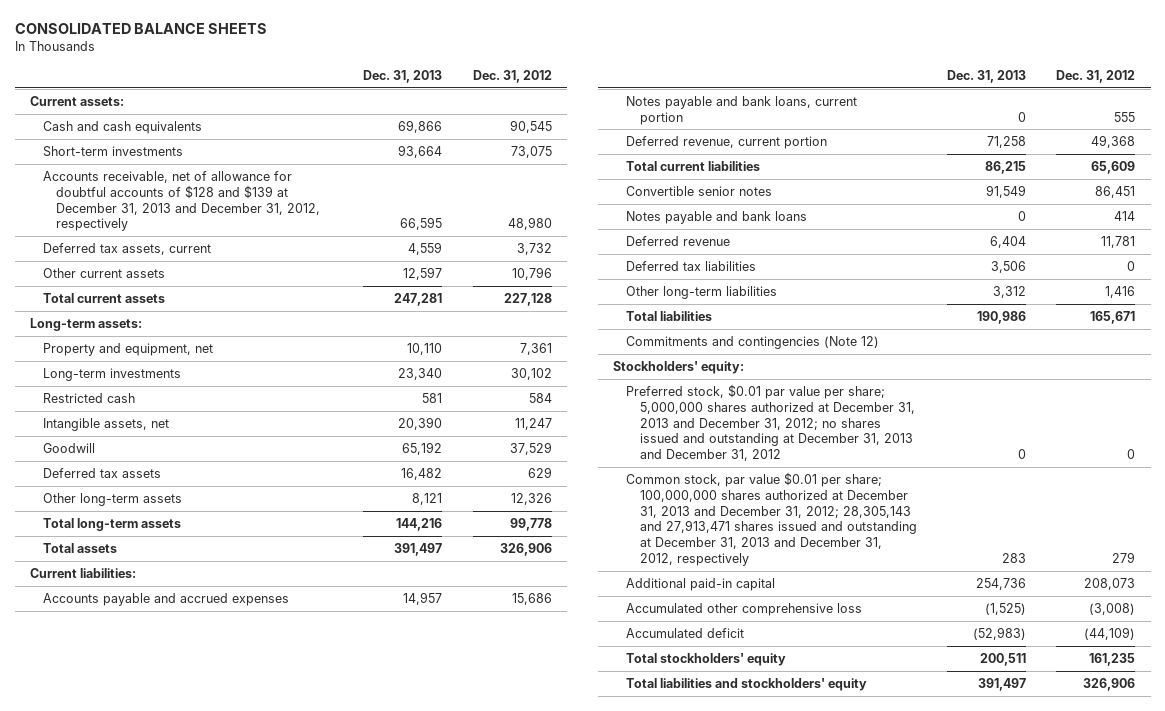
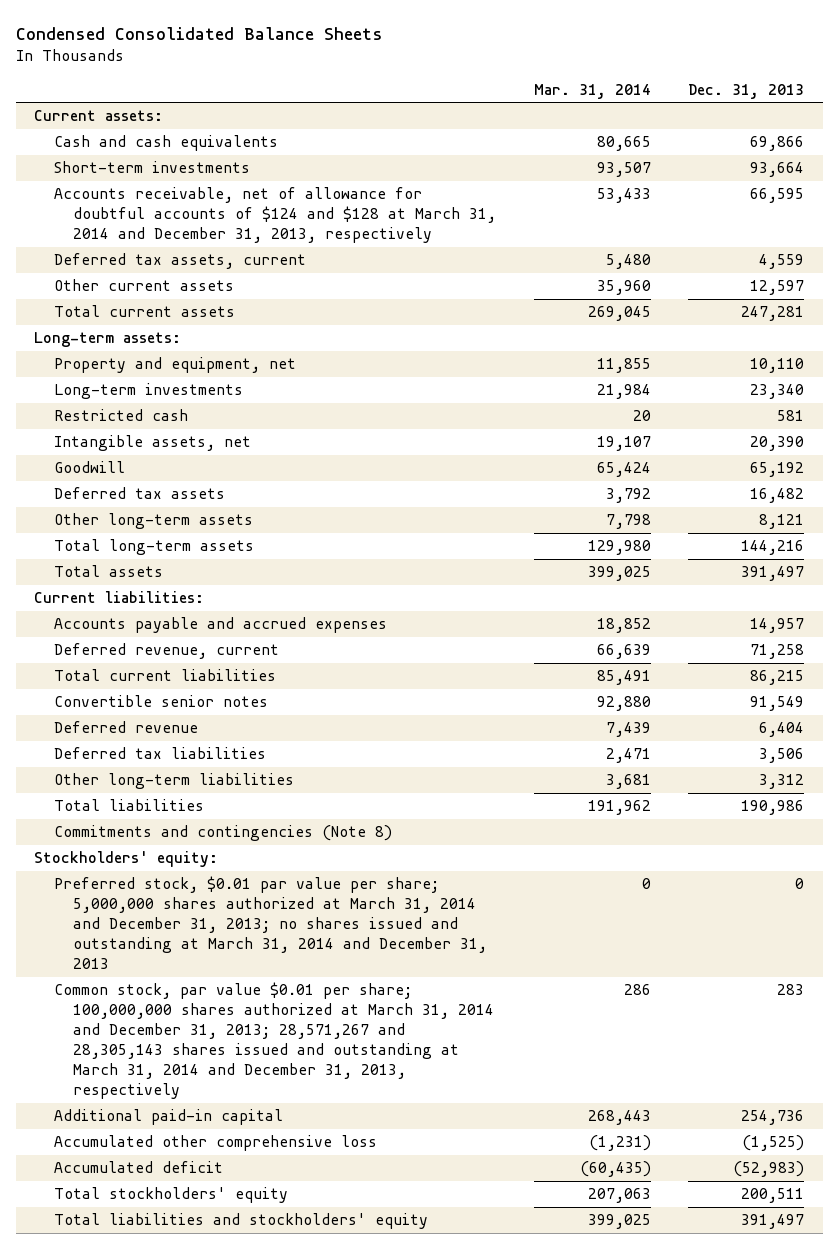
- CONSOLIDATED BALANCE SHEETS
+ Condensed Consolidated Balance Sheets
- | Dec. 31, 2013 | Dec. 31, 2012
+ | Mar. 31, 2014 | Dec. 31, 2013
- Accounts receivable, net of allowance for doubtful accounts of $128 and $139 at December 31, 2013 and December 31, 2012, respectively | 66,595 | 48,980
+ Accounts receivable, net of allowance for doubtful accounts of $124 and $128 at March 31, 2014 and December 31, 2013, respectively | 53,433 | 66,595
- Notes payable and bank loans, current portion | 0 | 555
- Deferred revenue, current portion | 71,258 | 49,368
+ Deferred revenue, current | 66,639 | 71,258
- Notes payable and bank loans | 0 | 414
- Commitments and contingencies (Note 12)
+ Commitments and contingencies (Note 8)
- Preferred stock, $0.01 par value per share; 5,000,000 shares authorized at December 31, 2013 and December 31, 2012; no shares issued and outstanding at December 31, 2013 and December 31, 2012 | 0 | 0
- Common stock, par value $0.01 per share; 100,000,000 shares authorized at December 31, 2013 and December 31, 2012; 28,305,143 and 27,913,471 shares issued and outstanding at December 31, 2013 and December 31, 2012, respectively | 283 | 279
+ Preferred stock, $0.01 par value per share; 5,000,000 shares authorized at March 31, 2014 and December 31, 2013; no shares issued and outstanding at March 31, 2014 and December 31, 2013 | 0 | 0
+ Common stock, par value $0.01 per share; 100,000,000 shares authorized at March 31, 2014 and December 31, 2013; 28,571,267 and 28,305,143 shares issued and outstanding at March 31, 2014 and December 31, 2013, respectively | 286 | 283

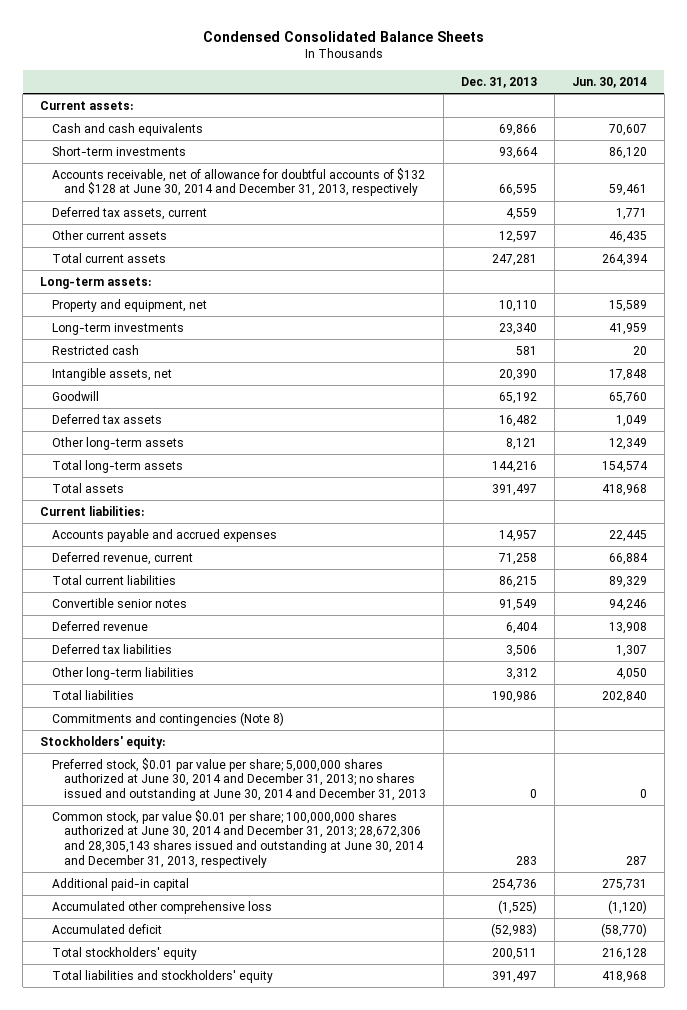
- | Mar. 31, 2014 | Dec. 31, 2013
+ | Dec. 31, 2013 | Jun. 30, 2014
- Accounts receivable, net of allowance for doubtful accounts of $124 and $128 at March 31, 2014 and December 31, 2013, respectively | 53,433 | 66,595
+ Accounts receivable, net of allowance for doubtful accounts of $132 and $128 at June 30, 2014 and December 31, 2013, respectively | 66,595 | 59,461
- Preferred stock, $0.01 par value per share; 5,000,000 shares authorized at March 31, 2014 and December 31, 2013; no shares issued and outstanding at March 31, 2014 and December 31, 2013 | 0 | 0
- Common stock, par value $0.01 per share; 100,000,000 shares authorized at March 31, 2014 and December 31, 2013; 28,571,267 and 28,305,143 shares issued and outstanding at March 31, 2014 and December 31, 2013, respectively | 286 | 283
+ Preferred stock, $0.01 par value per share; 5,000,000 shares authorized at June 30, 2014 and December 31, 2013; no shares issued and outstanding at June 30, 2014 and December 31, 2013 | 0 | 0
+ Common stock, par value $0.01 per share; 100,000,000 shares authorized at June 30, 2014 and December 31, 2013; 28,672,306 and 28,305,143 shares issued and outstanding at June 30, 2014 and December 31, 2013, respectively | 283 | 287

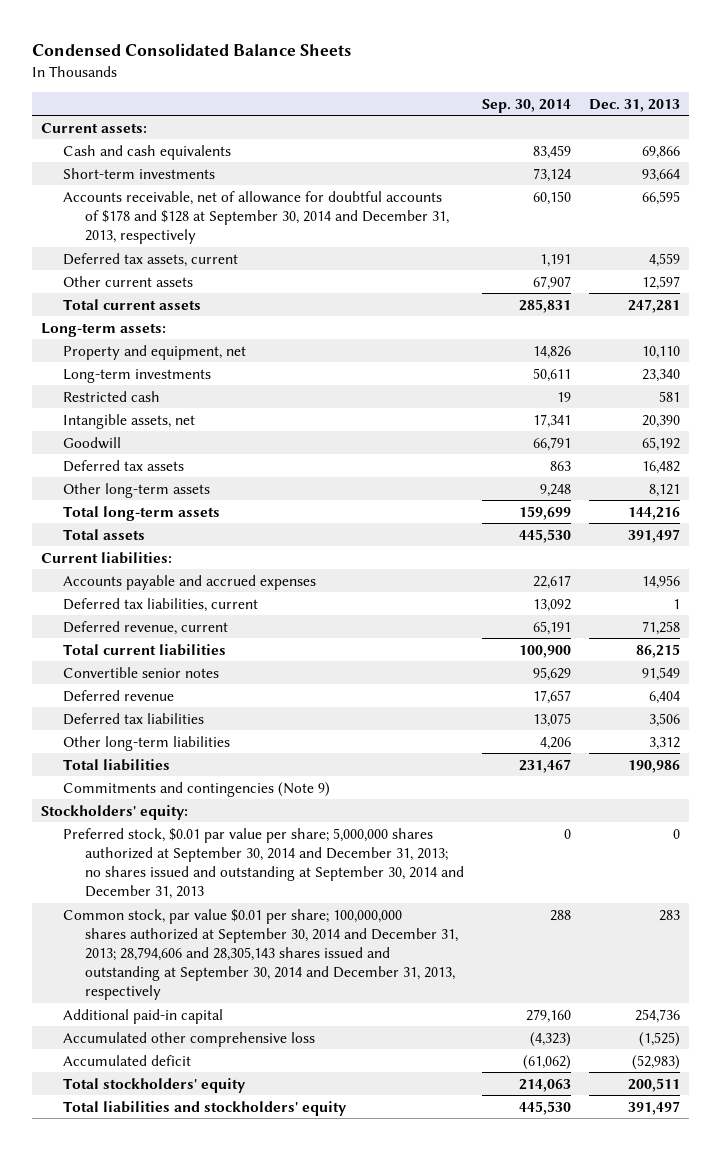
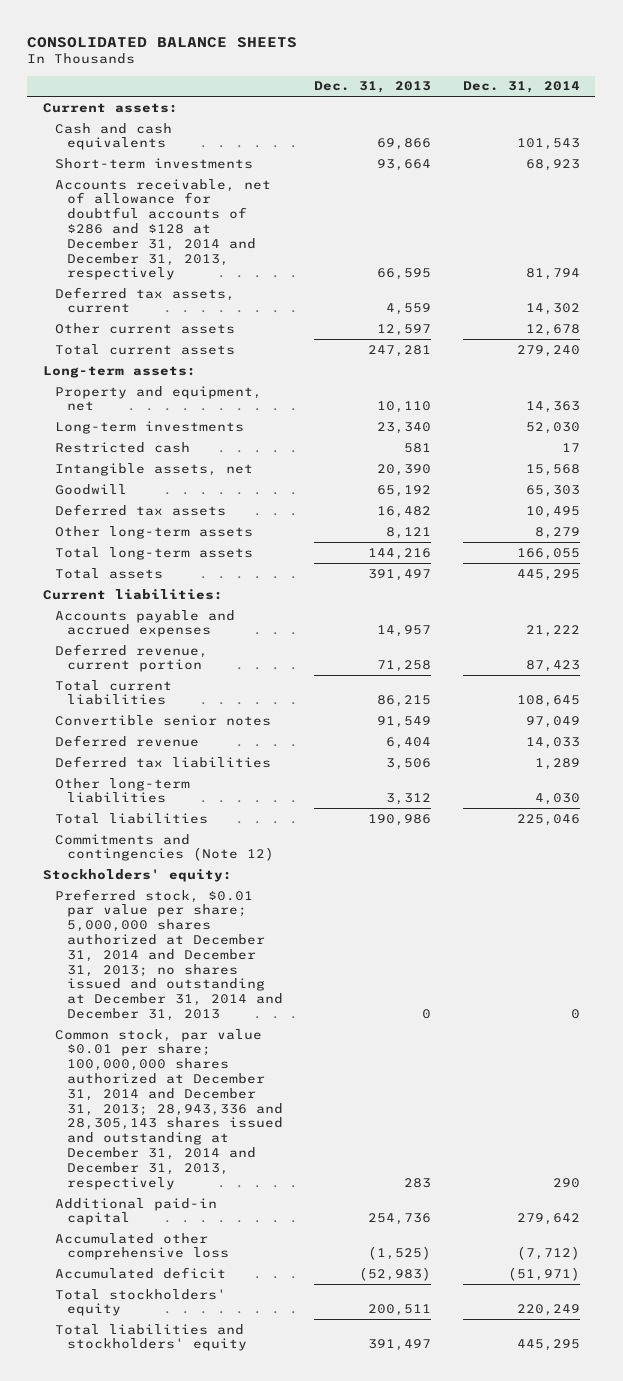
- Condensed Consolidated Balance Sheets
+ CONSOLIDATED BALANCE SHEETS
- | Sep. 30, 2014 | Dec. 31, 2013
+ | Dec. 31, 2013 | Dec. 31, 2014
- Accounts receivable, net of allowance for doubtful accounts of $178 and $128 at September 30, 2014 and December 31, 2013, respectively | 60,150 | 66,595
+ Accounts receivable, net of allowance for doubtful accounts of $286 and $128 at December 31, 2014 and December 31, 2013, respectively | 66,595 | 81,794
- Accounts payable and accrued expenses | 22,617 | 14,956
- Deferred tax liabilities, current | 13,092 | 1
- Deferred revenue, current | 65,191 | 71,258
+ Accounts payable and accrued expenses | 14,957 | 21,222
+ Deferred revenue, current portion | 71,258 | 87,423
- Commitments and contingencies (Note 9)
+ Commitments and contingencies (Note 12)
- Preferred stock, $0.01 par value per share; 5,000,000 shares authorized at September 30, 2014 and December 31, 2013; no shares issued and outstanding at September 30, 2014 and December 31, 2013 | 0 | 0
- Common stock, par value $0.01 per share; 100,000,000 shares authorized at September 30, 2014 and December 31, 2013; 28,794,606 and 28,305,143 shares issued and outstanding at September 30, 2014 and December 31, 2013, respectively | 288 | 283
+ Preferred stock, $0.01 par value per share; 5,000,000 shares authorized at December 31, 2014 and December 31, 2013; no shares issued and outstanding at December 31, 2014 and December 31, 2013 | 0 | 0
+ Common stock, par value $0.01 per share; 100,000,000 shares authorized at December 31, 2014 and December 31, 2013; 28,943,336 and 28,305,143 shares issued and outstanding at December 31, 2014 and December 31, 2013, respectively | 283 | 290

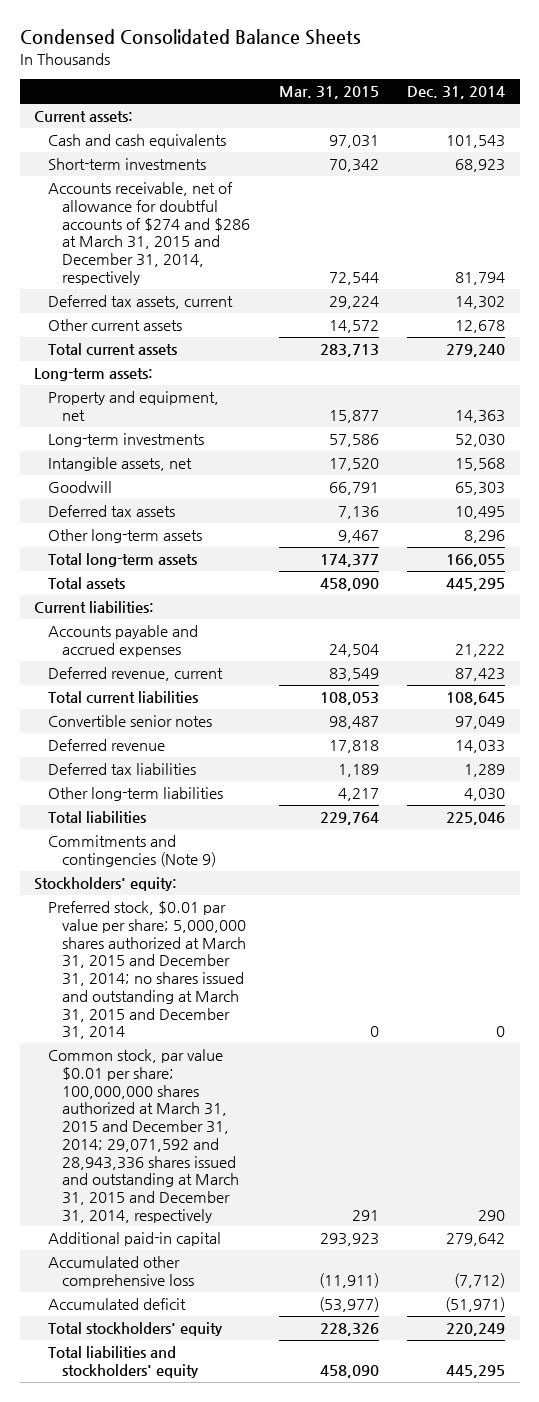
- CONSOLIDATED BALANCE SHEETS
+ Condensed Consolidated Balance Sheets
- | Dec. 31, 2013 | Dec. 31, 2014
+ | Mar. 31, 2015 | Dec. 31, 2014
- Accounts receivable, net of allowance for doubtful accounts of $286 and $128 at December 31, 2014 and December 31, 2013, respectively | 66,595 | 81,794
+ Accounts receivable, net of allowance for doubtful accounts of $274 and $286 at March 31, 2015 and December 31, 2014, respectively | 72,544 | 81,794
- Restricted cash | 581 | 17
- Other long-term assets | 8,121 | 8,279
+ Other long-term assets | 9,467 | 8,296
- Deferred revenue, current portion | 71,258 | 87,423
+ Deferred revenue, current | 83,549 | 87,423
- Commitments and contingencies (Note 12)
+ Commitments and contingencies (Note 9)
- Preferred stock, $0.01 par value per share; 5,000,000 shares authorized at December 31, 2014 and December 31, 2013; no shares issued and outstanding at December 31, 2014 and December 31, 2013 | 0 | 0
- Common stock, par value $0.01 per share; 100,000,000 shares authorized at December 31, 2014 and December 31, 2013; 28,943,336 and 28,305,143 shares issued and outstanding at December 31, 2014 and December 31, 2013, respectively | 283 | 290
+ Preferred stock, $0.01 par value per share; 5,000,000 shares authorized at March 31, 2015 and December 31, 2014; no shares issued and outstanding at March 31, 2015 and December 31, 2014 | 0 | 0
+ Common stock, par value $0.01 per share; 100,000,000 shares authorized at March 31, 2015 and December 31, 2014; 29,071,592 and 28,943,336 shares issued and outstanding at March 31, 2015 and December 31, 2014, respectively | 291 | 290

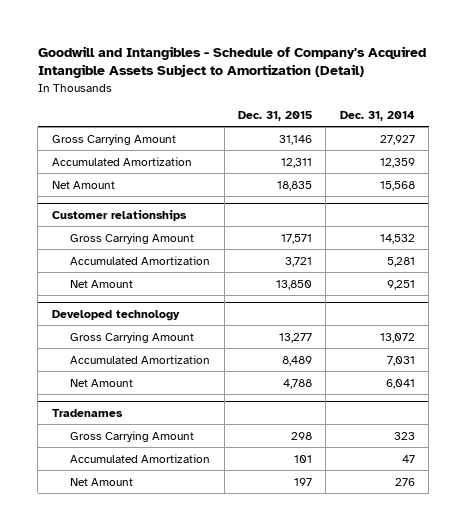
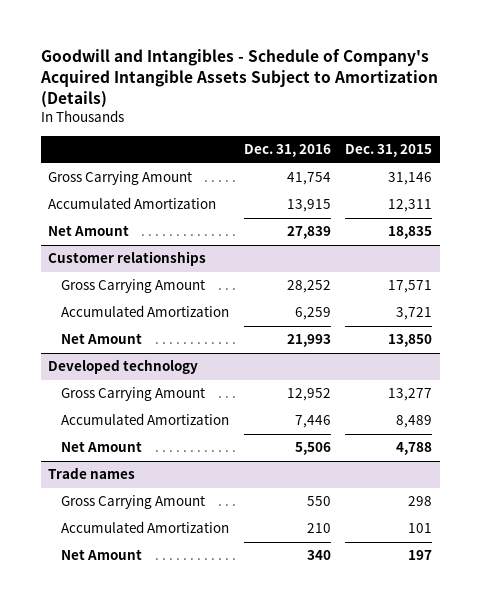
- Goodwill and Intangibles - Schedule of Company's Acquired Intangible Assets Subject to Amortization (Detail)
+ Goodwill and Intangibles - Schedule of Company's Acquired Intangible Assets Subject to Amortization (Details)
- | Dec. 31, 2015 | Dec. 31, 2014
+ | Dec. 31, 2016 | Dec. 31, 2015
- Tradenames
+ Trade names

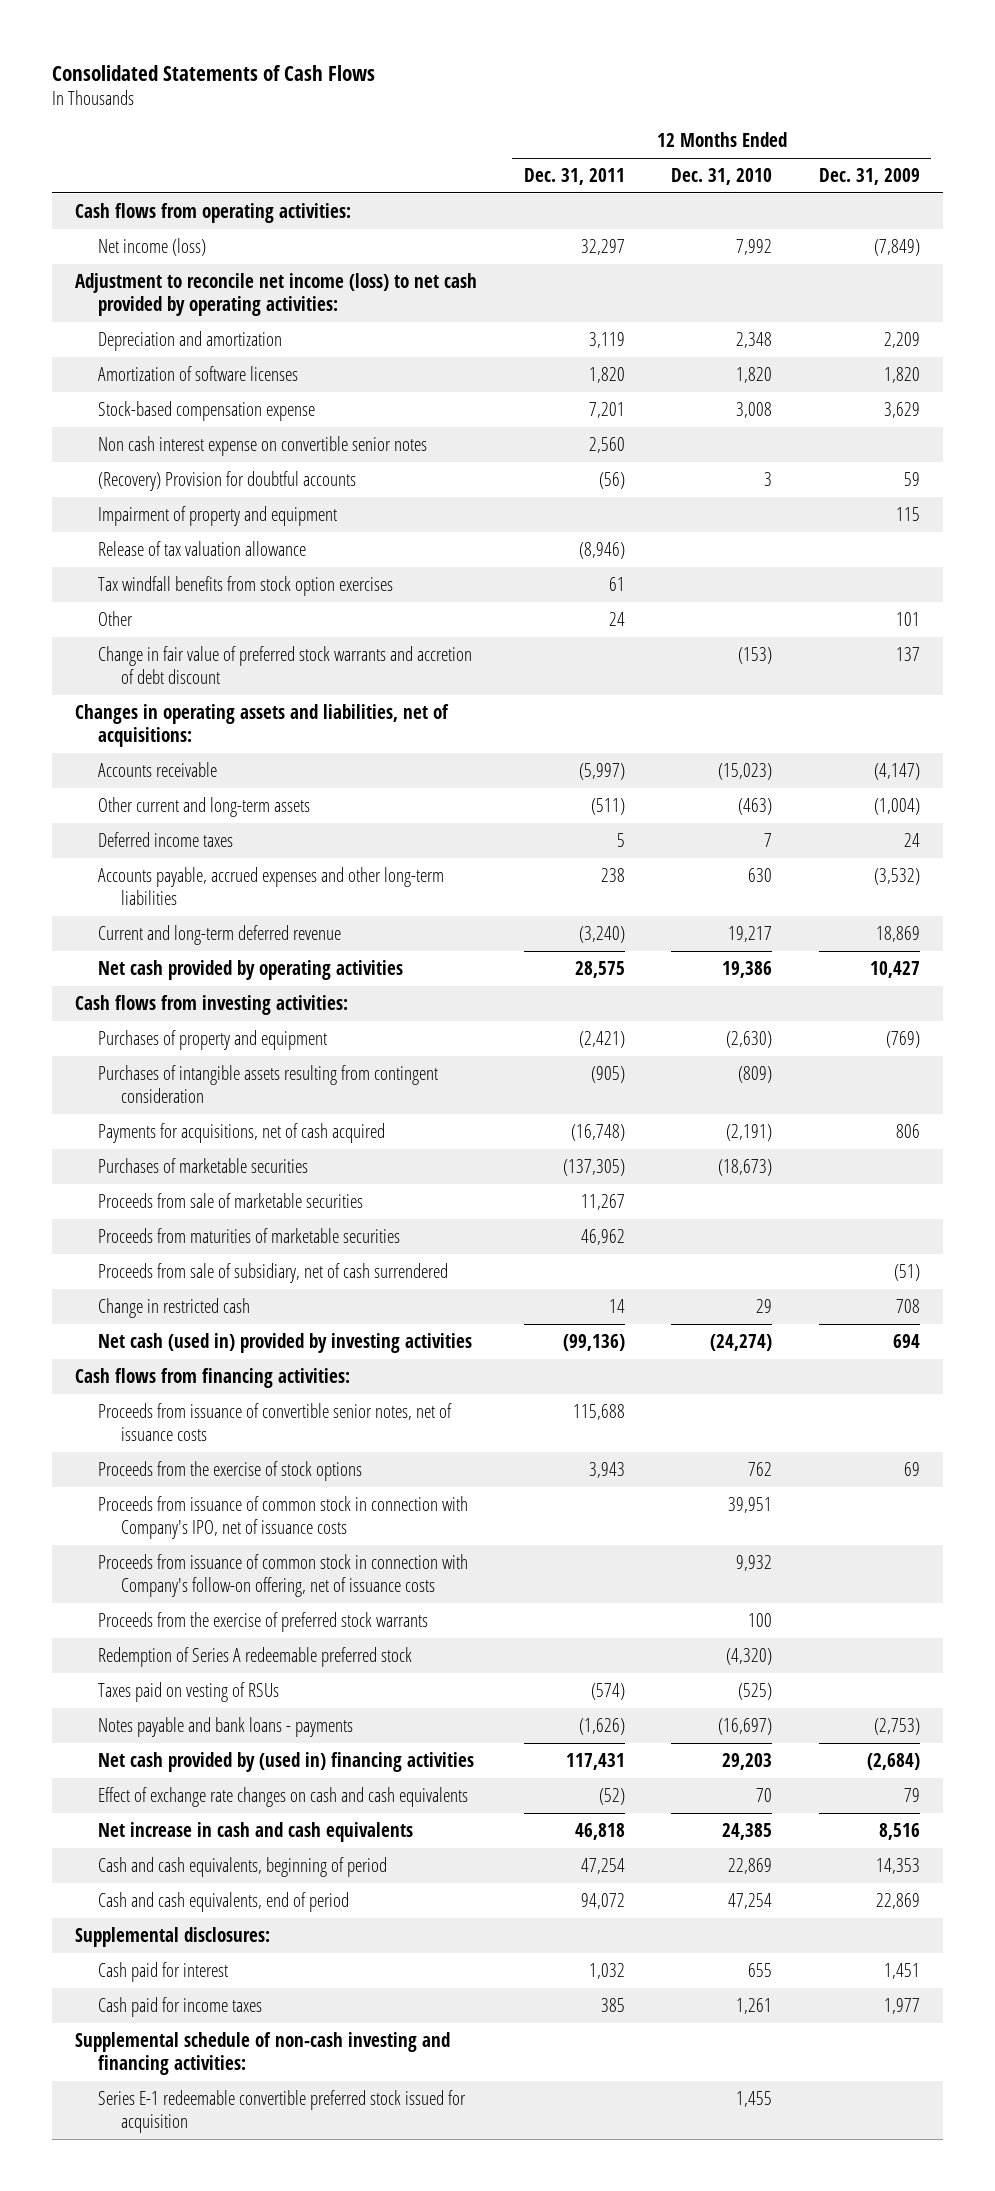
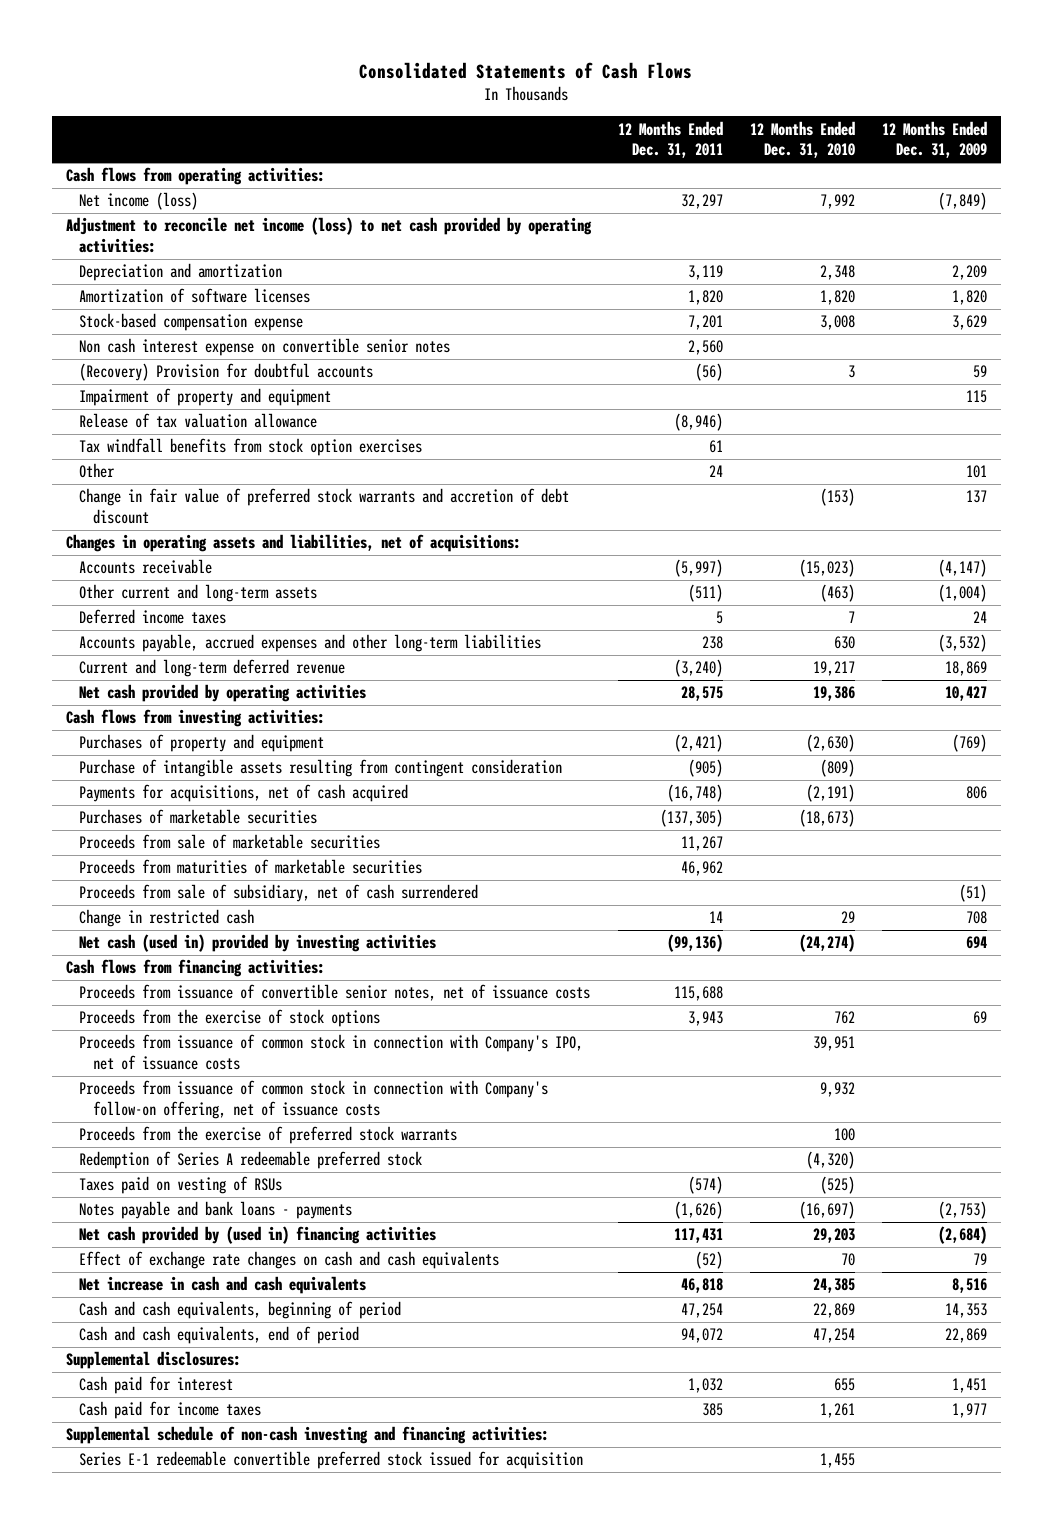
- Purchases of intangible assets resulting from contingent consideration | (905) | (809) |
+ Purchase of intangible assets resulting from contingent consideration | (905) | (809) |

